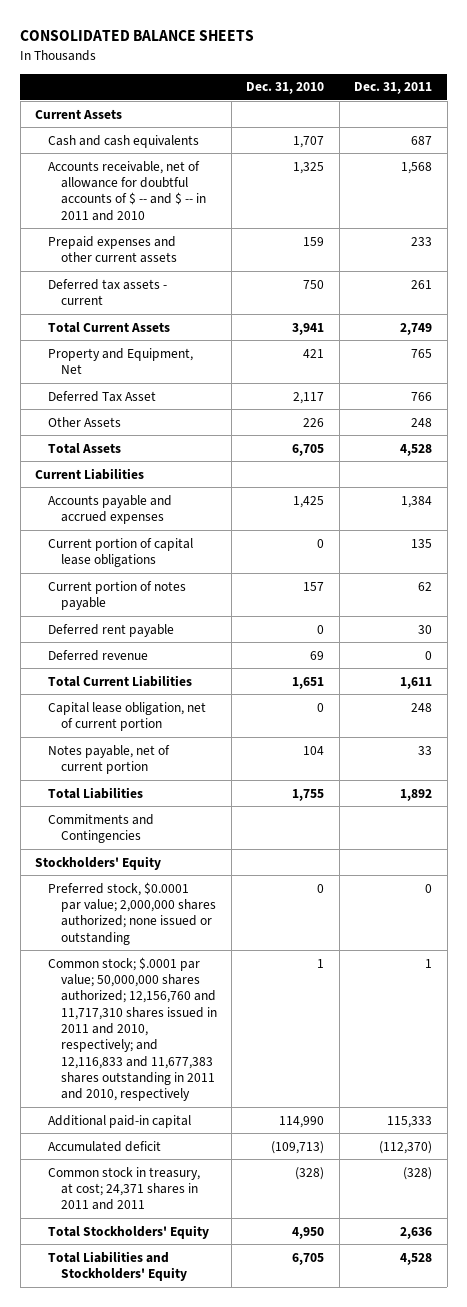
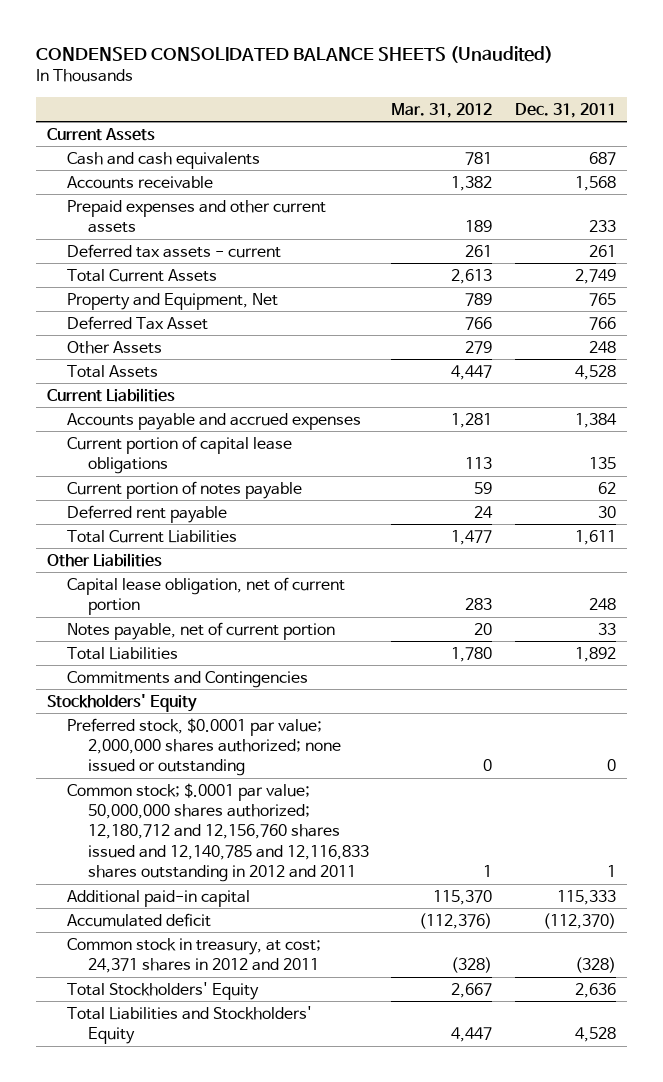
- CONSOLIDATED BALANCE SHEETS
+ CONDENSED CONSOLIDATED BALANCE SHEETS (Unaudited)
- | Dec. 31, 2010 | Dec. 31, 2011
+ | Mar. 31, 2012 | Dec. 31, 2011
- Accounts receivable, net of allowance for doubtful accounts of $ -- and $ -- in 2011 and 2010 | 1,325 | 1,568
+ Accounts receivable | 1,382 | 1,568
- Deferred revenue | 69 | 0
+ Other Liabilities
- Common stock; $.0001 par value; 50,000,000 shares authorized; 12,156,760 and 11,717,310 shares issued in 2011 and 2010, respectively; and 12,116,833 and 11,677,383 shares outstanding in 2011 and 2010, respectively | 1 | 1
+ Common stock; $.0001 par value; 50,000,000 shares authorized; 12,180,712 and 12,156,760 shares issued and 12,140,785 and 12,116,833 shares outstanding in 2012 and 2011 | 1 | 1
- Common stock in treasury, at cost; 24,371 shares in 2011 and 2011 | (328) | (328)
+ Common stock in treasury, at cost; 24,371 shares in 2012 and 2011 | (328) | (328)

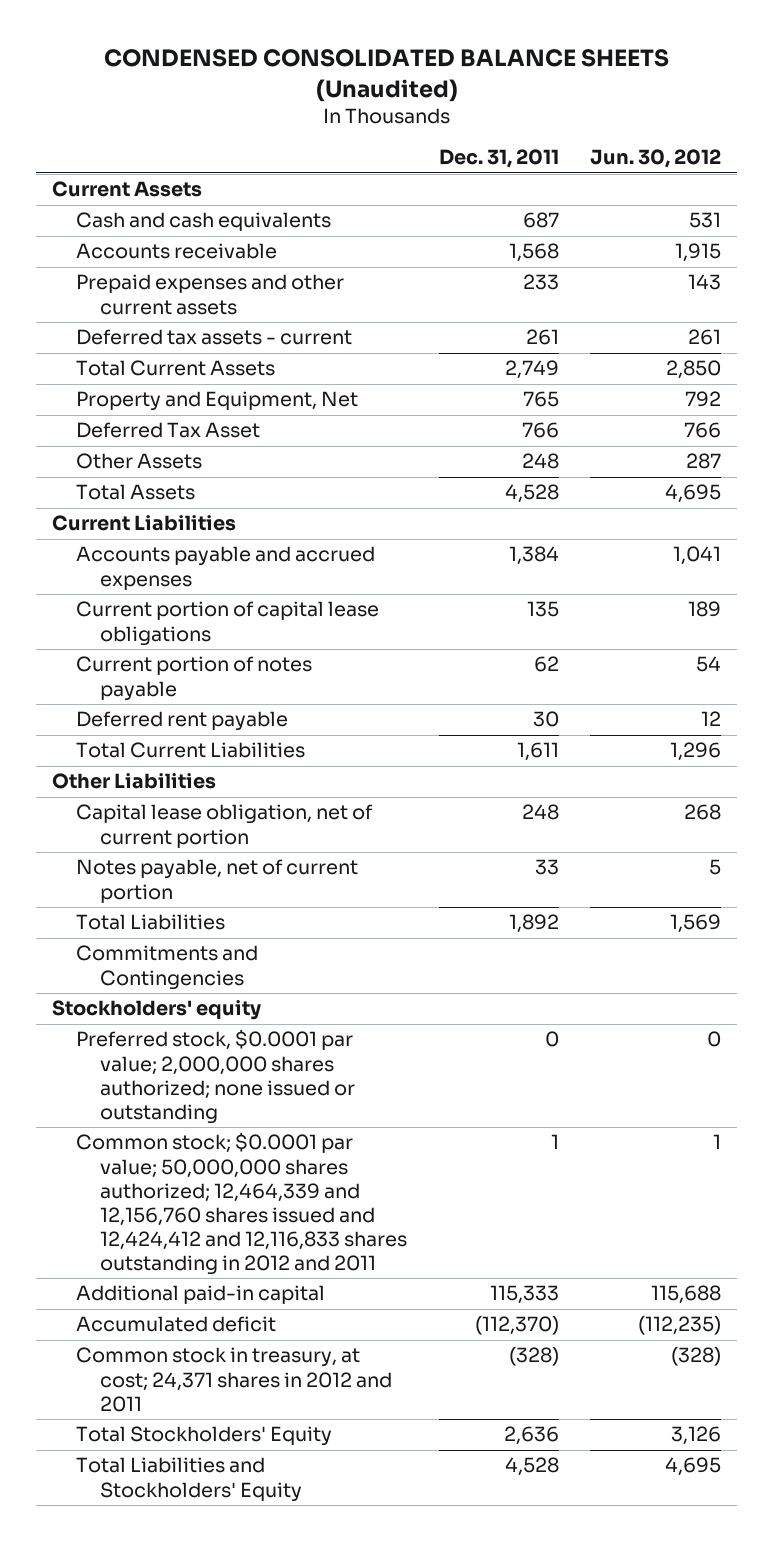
- | Mar. 31, 2012 | Dec. 31, 2011
+ | Dec. 31, 2011 | Jun. 30, 2012
- Stockholders' Equity
+ Stockholders' equity
- Common stock; $.0001 par value; 50,000,000 shares authorized; 12,180,712 and 12,156,760 shares issued and 12,140,785 and 12,116,833 shares outstanding in 2012 and 2011 | 1 | 1
+ Common stock; $0.0001 par value; 50,000,000 shares authorized; 12,464,339 and 12,156,760 shares issued and 12,424,412 and 12,116,833 shares outstanding in 2012 and 2011 | 1 | 1

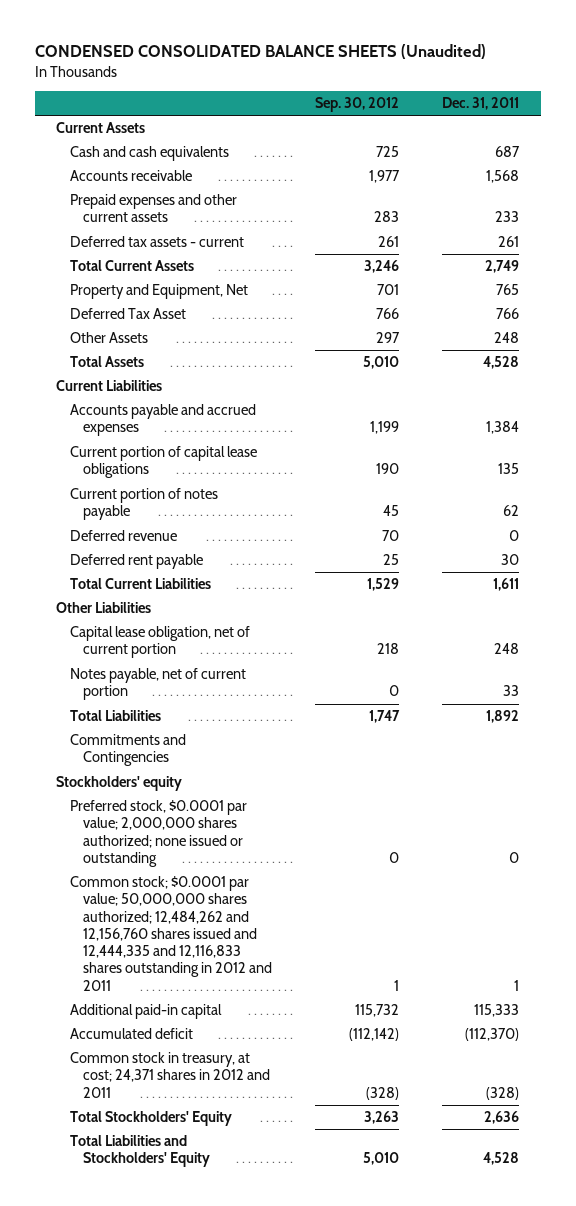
- | Dec. 31, 2011 | Jun. 30, 2012
+ | Sep. 30, 2012 | Dec. 31, 2011
+ Deferred revenue | 70 | 0
- Common stock; $0.0001 par value; 50,000,000 shares authorized; 12,464,339 and 12,156,760 shares issued and 12,424,412 and 12,116,833 shares outstanding in 2012 and 2011 | 1 | 1
+ Common stock; $0.0001 par value; 50,000,000 shares authorized; 12,484,262 and 12,156,760 shares issued and 12,444,335 and 12,116,833 shares outstanding in 2012 and 2011 | 1 | 1

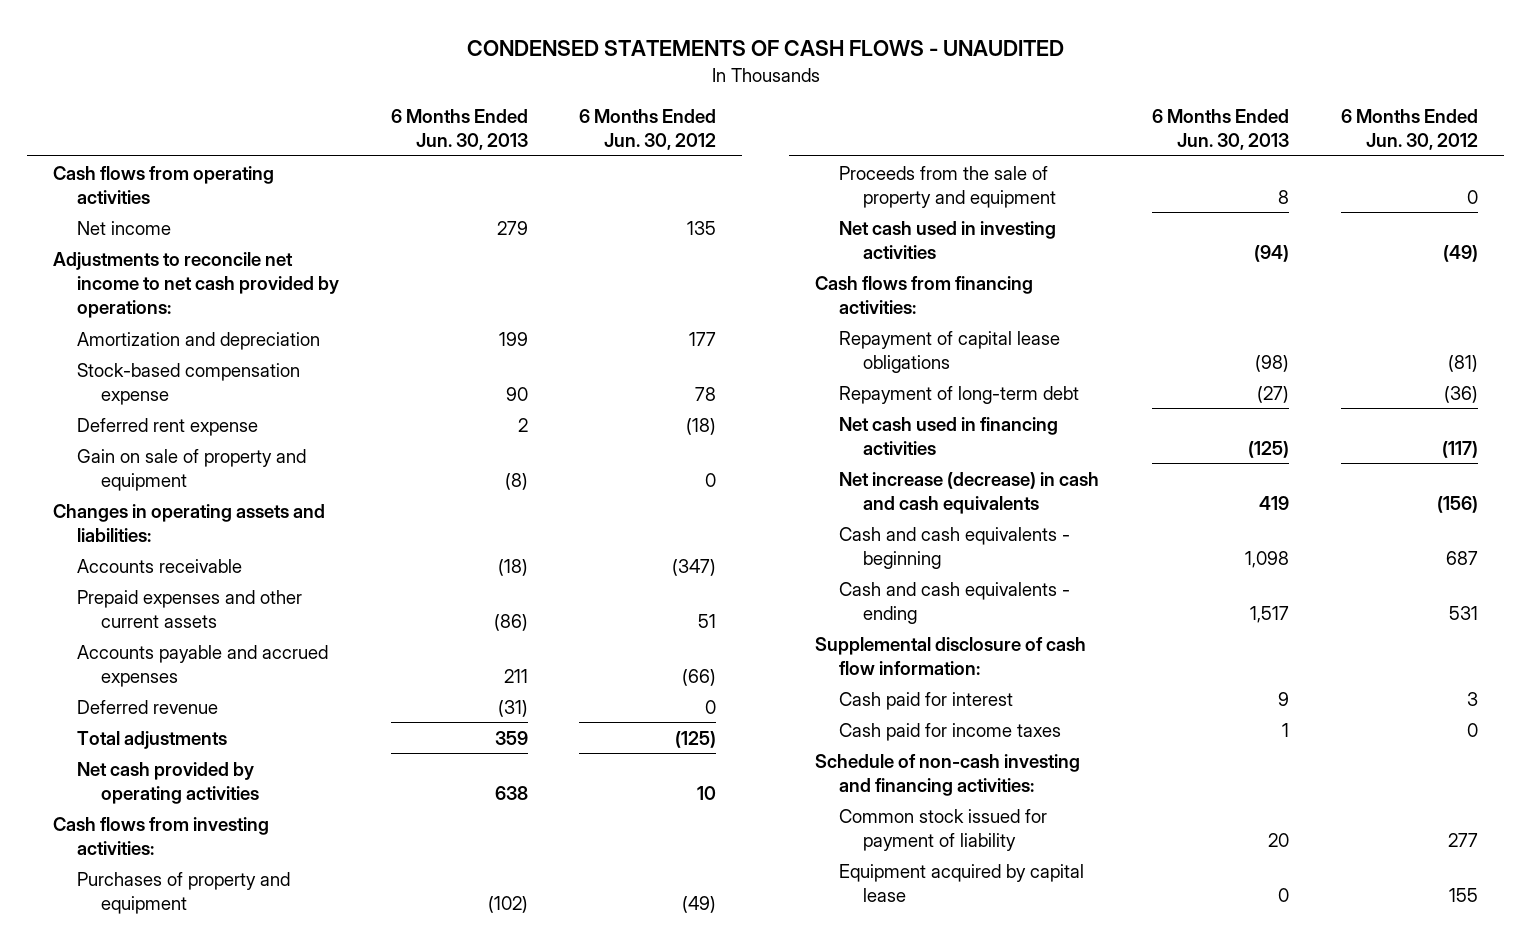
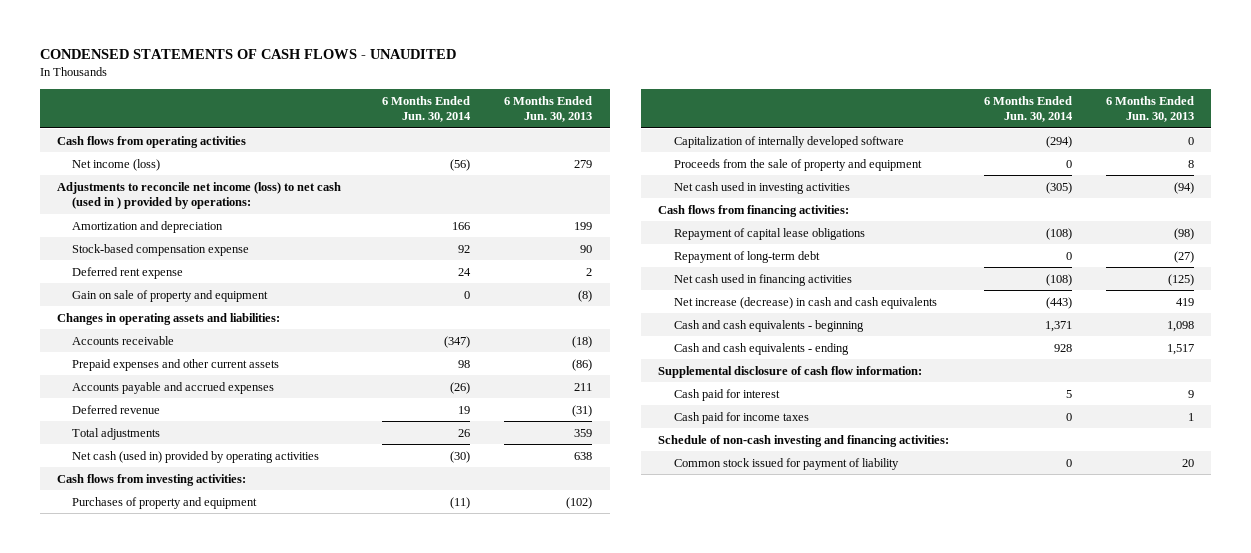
- | 6 Months Ended Jun. 30, 2013 | 6 Months Ended Jun. 30, 2012
+ | 6 Months Ended Jun. 30, 2014 | 6 Months Ended Jun. 30, 2013
- Net income | 279 | 135
- Adjustments to reconcile net income to net cash provided by operations:
+ Net income (loss) | (56) | 279
+ Adjustments to reconcile net income (loss) to net cash (used in ) provided by operations:
- Net cash provided by operating activities | 638 | 10
+ Net cash (used in) provided by operating activities | (30) | 638
+ Capitalization of internally developed software | (294) | 0
- Equipment acquired by capital lease | 0 | 155

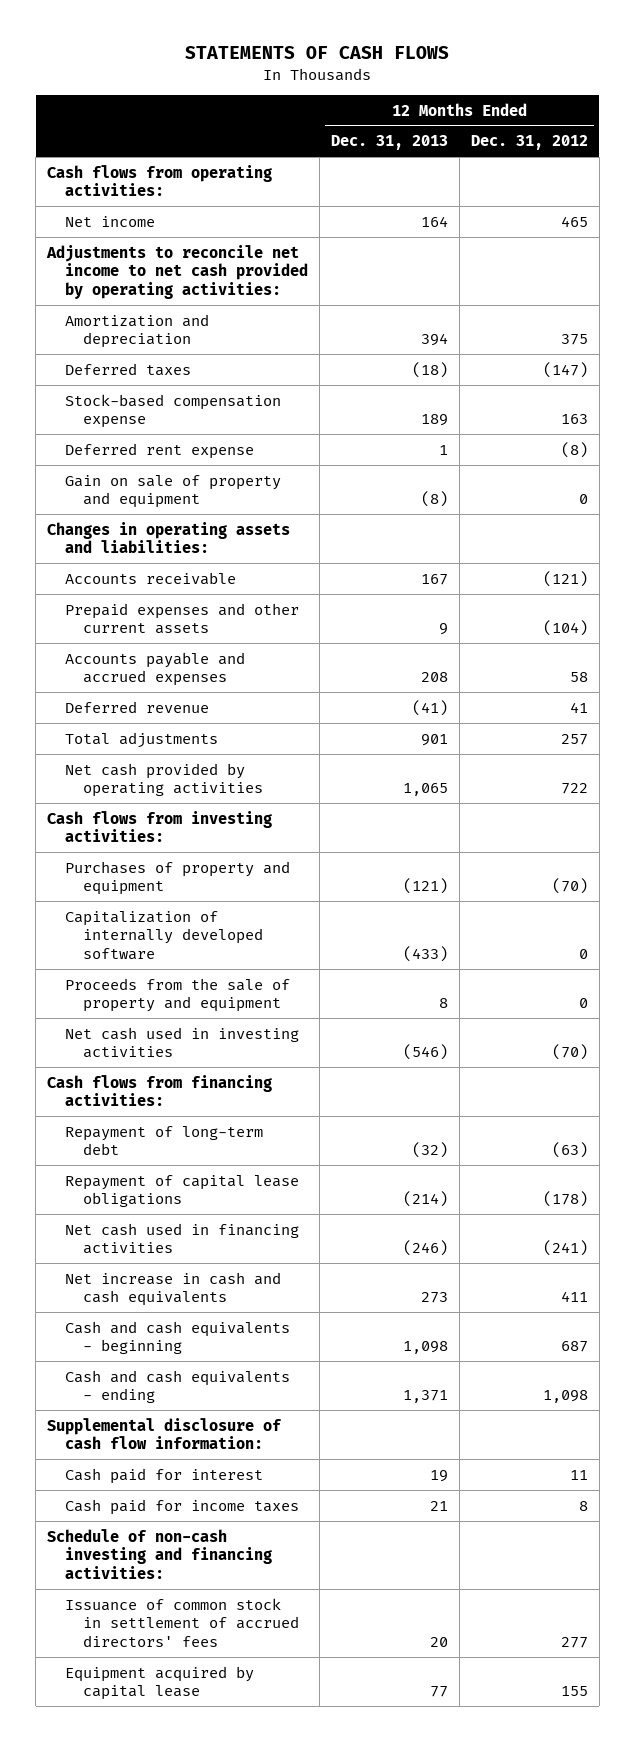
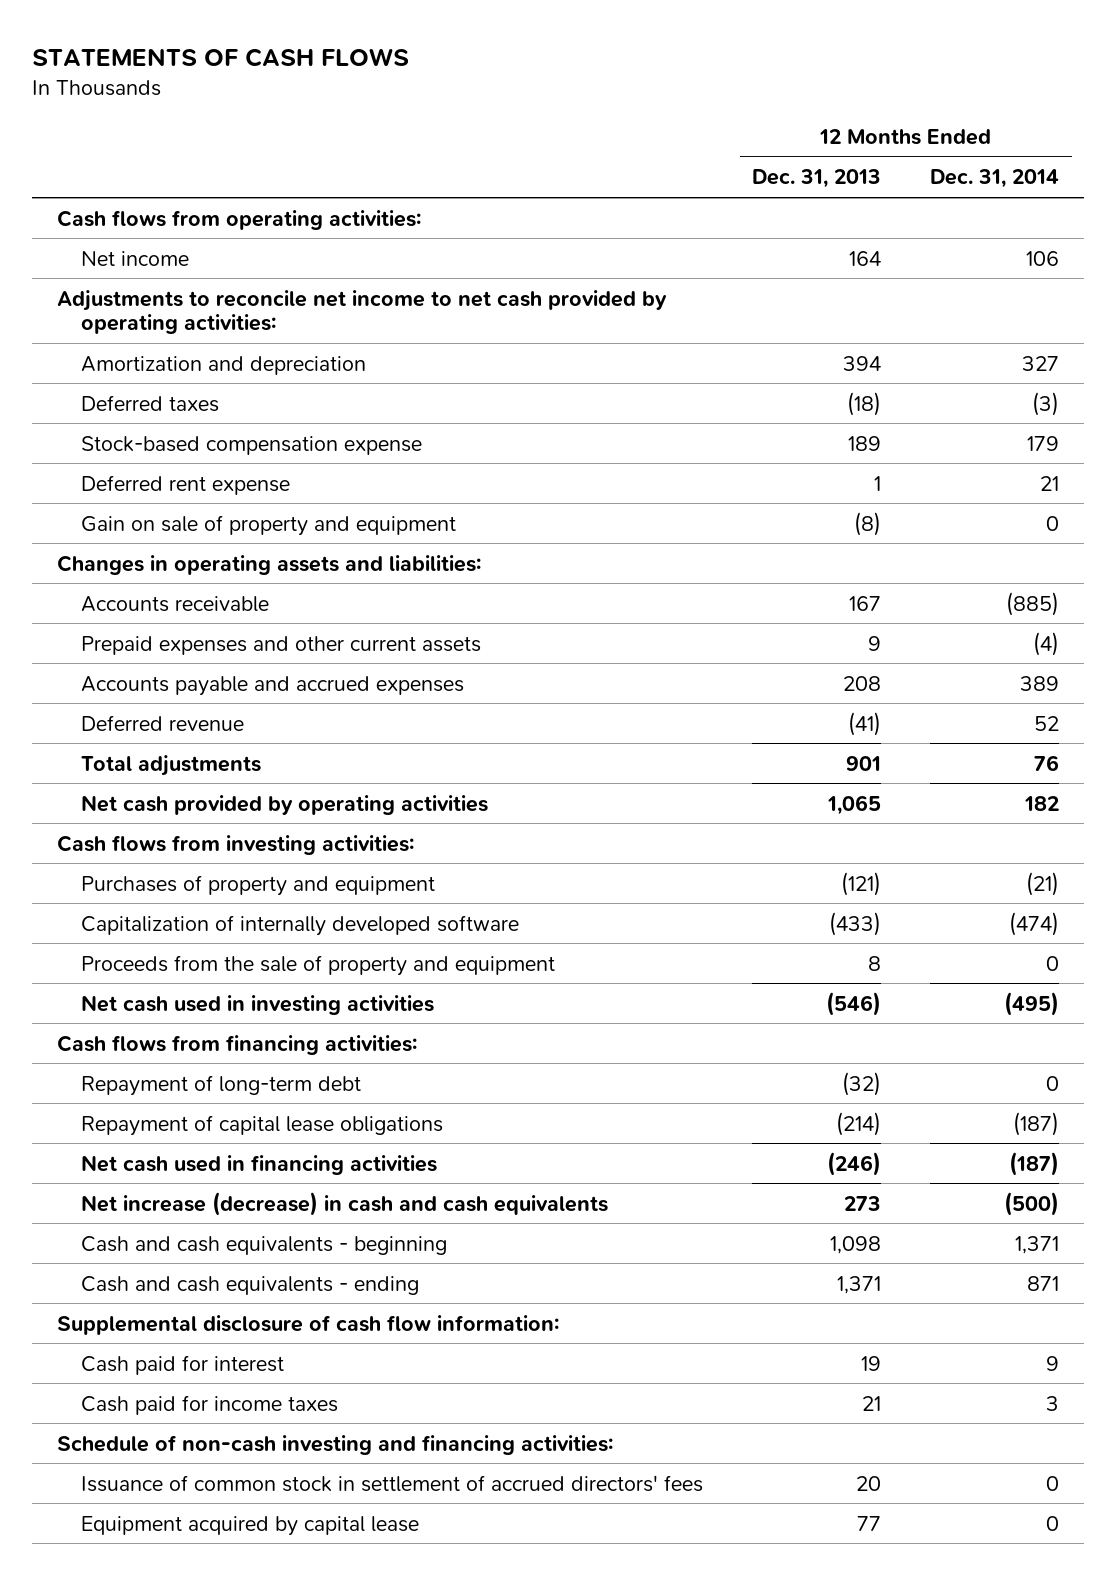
- | 12 Months Ended Dec. 31, 2013 | 12 Months Ended Dec. 31, 2012
+ | 12 Months Ended Dec. 31, 2013 | 12 Months Ended Dec. 31, 2014
- Net increase in cash and cash equivalents | 273 | 411
+ Net increase (decrease) in cash and cash equivalents | 273 | (500)

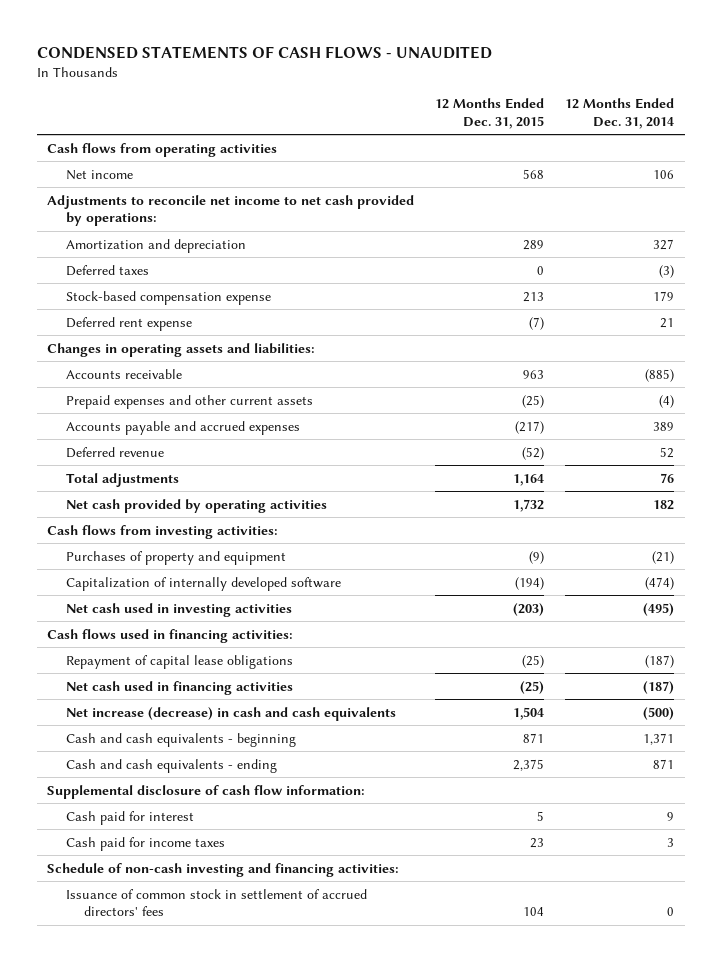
- STATEMENTS OF CASH FLOWS
+ CONDENSED STATEMENTS OF CASH FLOWS - UNAUDITED
- | 12 Months Ended Dec. 31, 2013 | 12 Months Ended Dec. 31, 2014
+ | 12 Months Ended Dec. 31, 2015 | 12 Months Ended Dec. 31, 2014
- Cash flows from operating activities:
+ Cash flows from operating activities
- Adjustments to reconcile net income to net cash provided by operating activities:
+ Adjustments to reconcile net income to net cash provided by operations:
- Gain on sale of property and equipment | (8) | 0
- Proceeds from the sale of property and equipment | 8 | 0
- Cash flows from financing activities:
- Repayment of long-term debt | (32) | 0
+ Cash flows used in financing activities:
- Equipment acquired by capital lease | 77 | 0

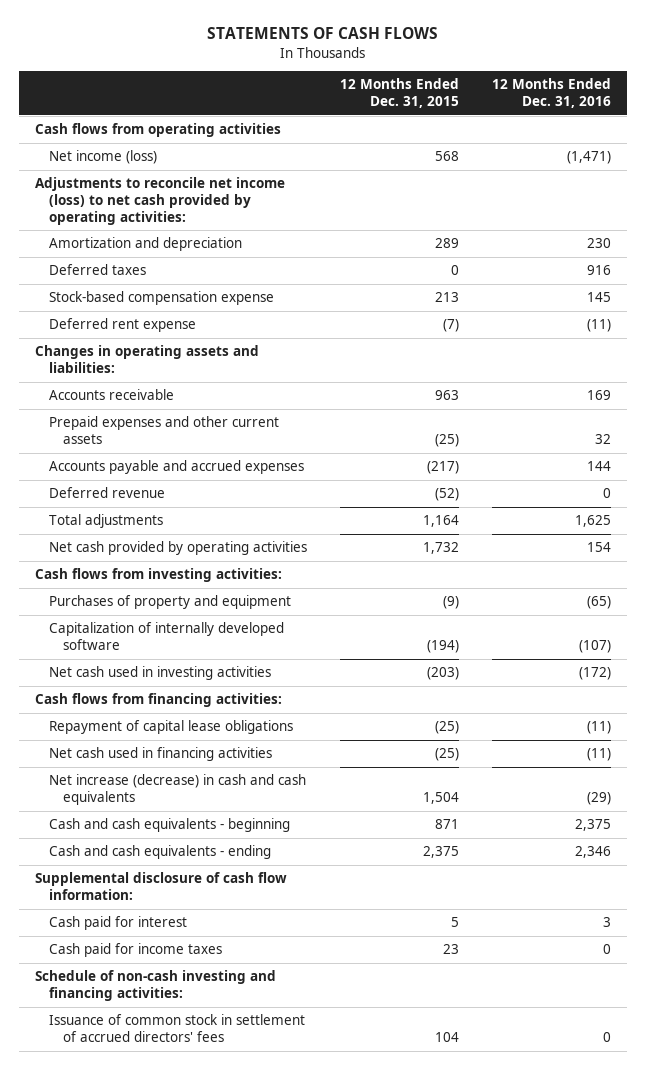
- CONDENSED STATEMENTS OF CASH FLOWS - UNAUDITED
+ STATEMENTS OF CASH FLOWS
- | 12 Months Ended Dec. 31, 2015 | 12 Months Ended Dec. 31, 2014
+ | 12 Months Ended Dec. 31, 2015 | 12 Months Ended Dec. 31, 2016
- Net income | 568 | 106
- Adjustments to reconcile net income to net cash provided by operations:
+ Net income (loss) | 568 | (1,471)
+ Adjustments to reconcile net income (loss) to net cash provided by operating activities:
- Cash flows used in financing activities:
+ Cash flows from financing activities:

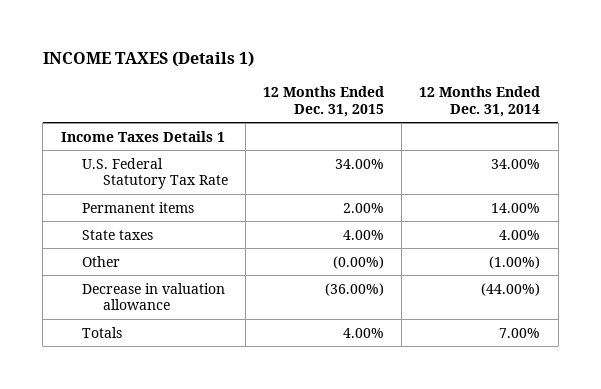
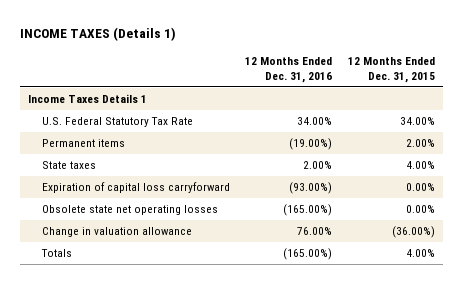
- | 12 Months Ended Dec. 31, 2015 | 12 Months Ended Dec. 31, 2014
+ | 12 Months Ended Dec. 31, 2016 | 12 Months Ended Dec. 31, 2015
- Other | (0.00%) | (1.00%)
- Decrease in valuation allowance | (36.00%) | (44.00%)
+ Expiration of capital loss carryforward | (93.00%) | 0.00%
+ Obsolete state net operating losses | (165.00%) | 0.00%
+ Change in valuation allowance | 76.00% | (36.00%)

